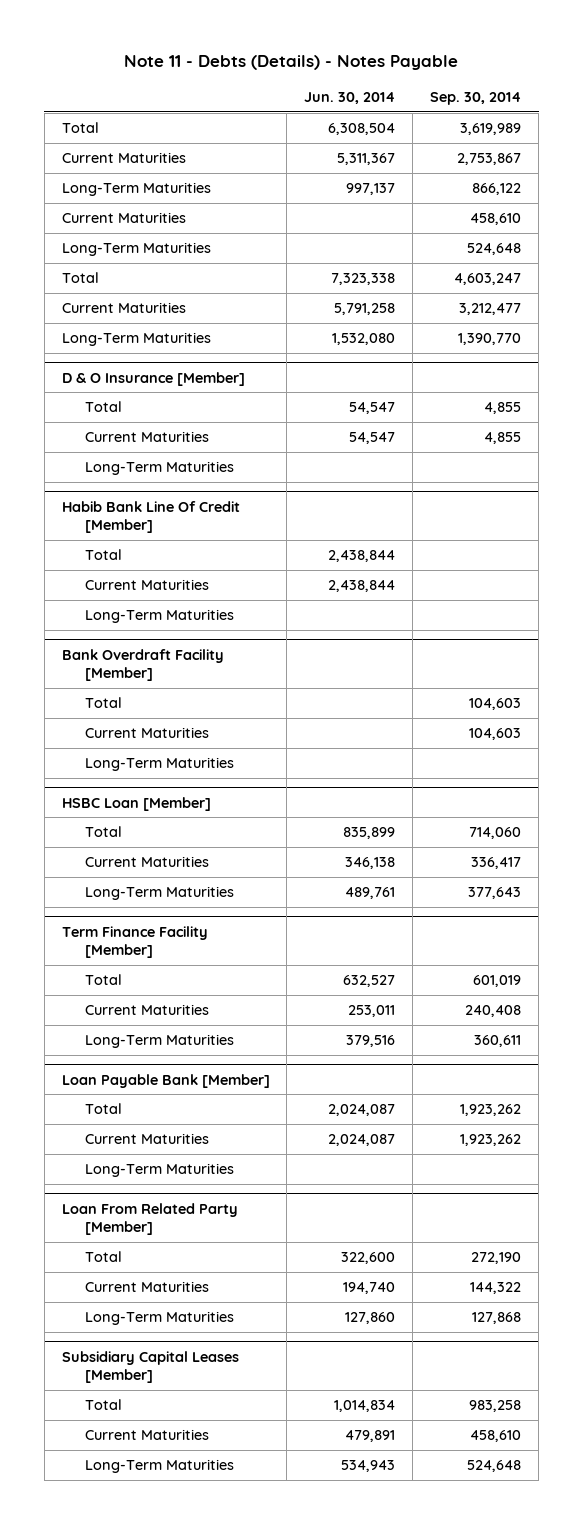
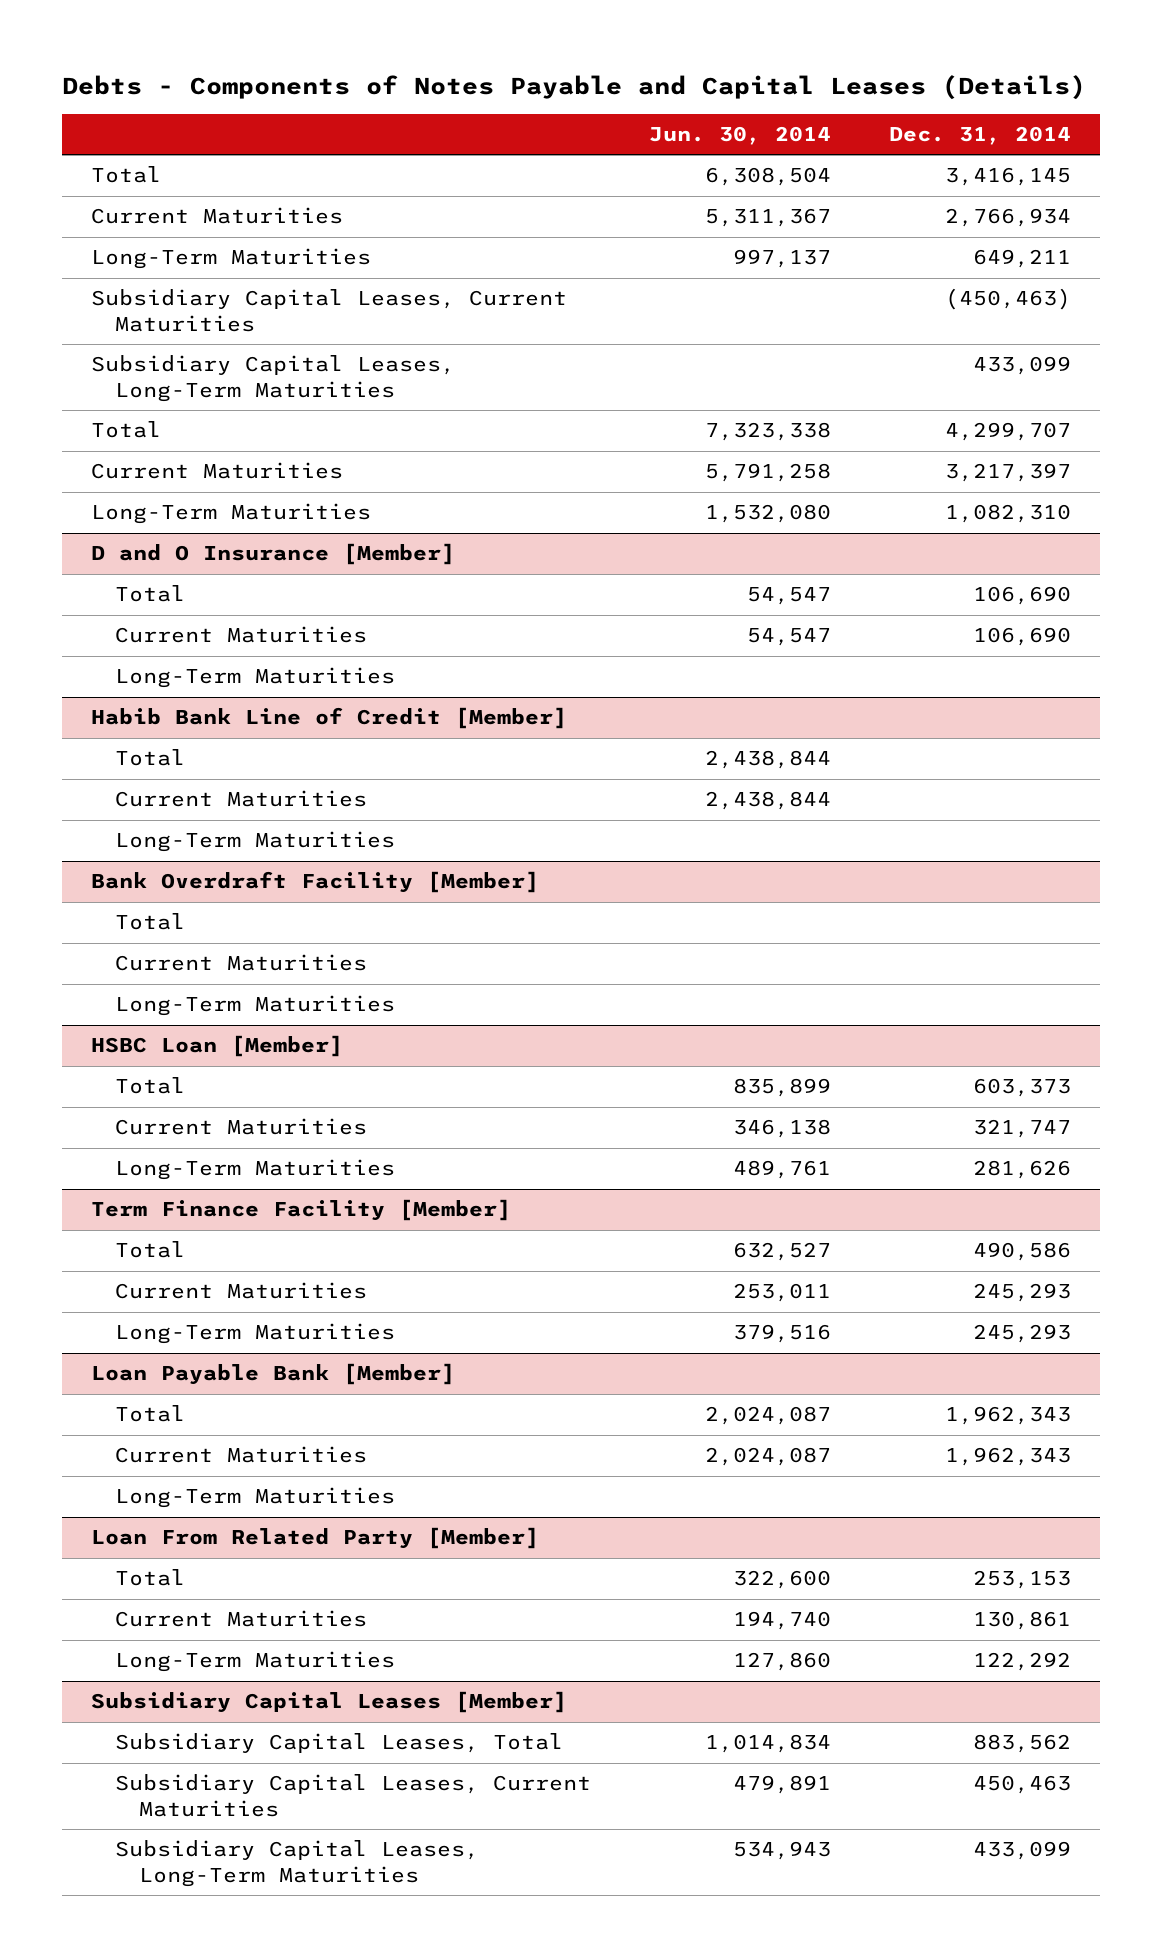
- Note 11 - Debts (Details) - Notes Payable
+ Debts - Components of Notes Payable and Capital Leases (Details)
- | Jun. 30, 2014 | Sep. 30, 2014
+ | Jun. 30, 2014 | Dec. 31, 2014
- Current Maturities | | 458,610
- Long-Term Maturities | | 524,648
+ Subsidiary Capital Leases, Current Maturities | | (450,463)
+ Subsidiary Capital Leases, Long-Term Maturities | | 433,099
- D & O Insurance [Member]
+ D and O Insurance [Member]
- Habib Bank Line Of Credit [Member]
+ Habib Bank Line of Credit [Member]
@ Subsidiary Capital Leases [Member]
- Total | 1,014,834 | 983,258
- Current Maturities | 479,891 | 458,610
- Long-Term Maturities | 534,943 | 524,648
+ Subsidiary Capital Leases, Total | 1,014,834 | 883,562
+ Subsidiary Capital Leases, Current Maturities | 479,891 | 450,463
+ Subsidiary Capital Leases, Long-Term Maturities | 534,943 | 433,099

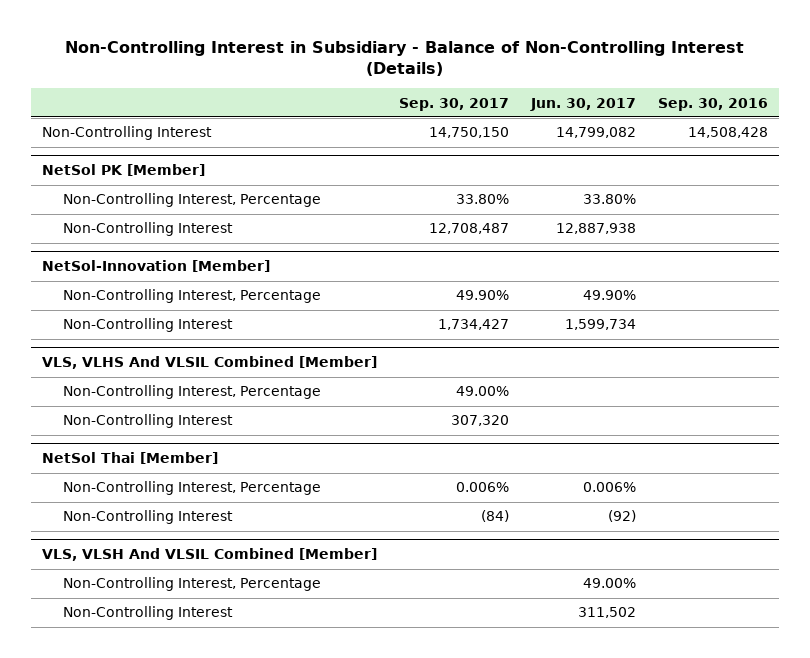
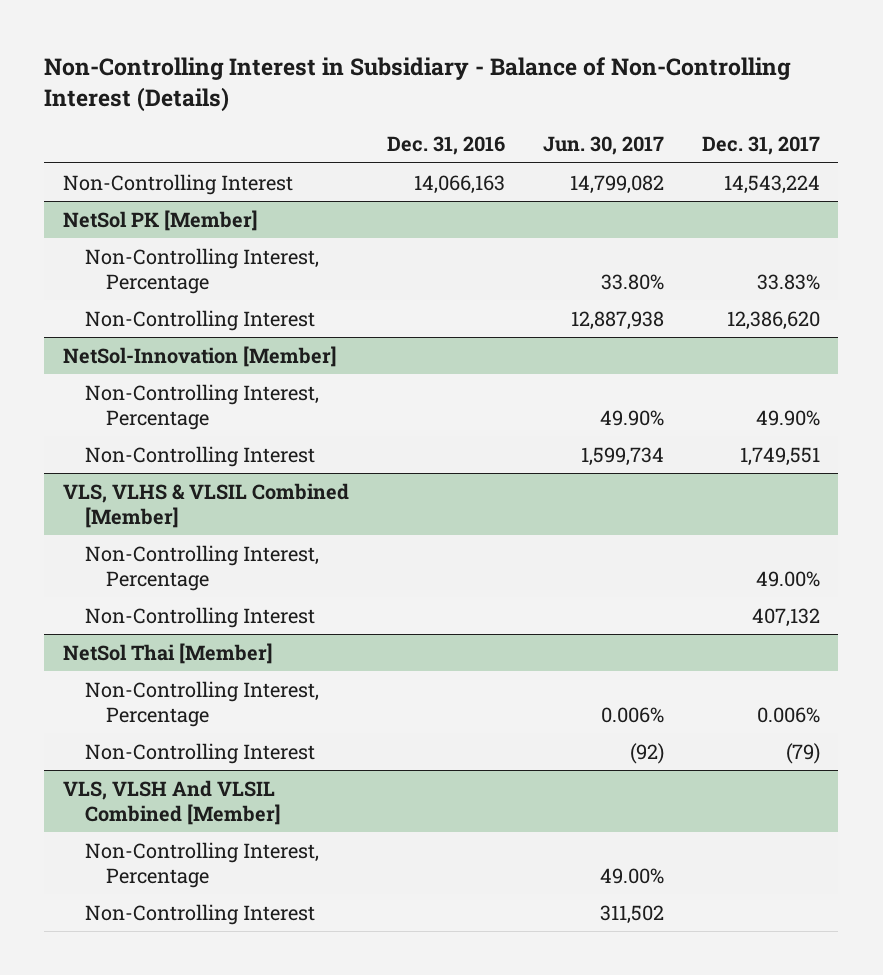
- | Sep. 30, 2017 | Jun. 30, 2017 | Sep. 30, 2016
+ | Dec. 31, 2016 | Jun. 30, 2017 | Dec. 31, 2017
- VLS, VLHS And VLSIL Combined [Member]
+ VLS, VLHS & VLSIL Combined [Member]

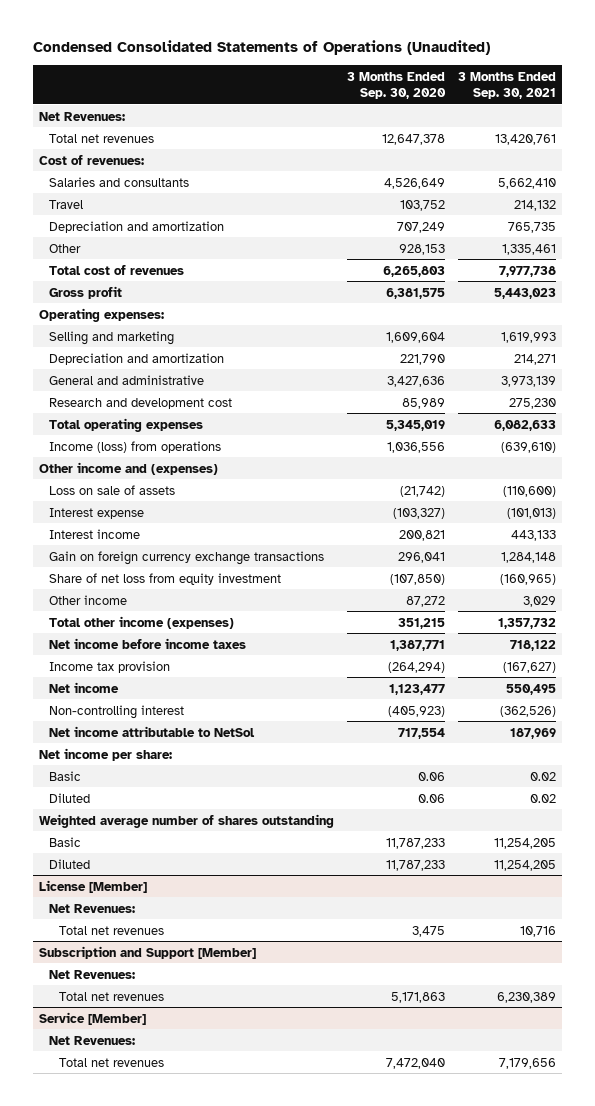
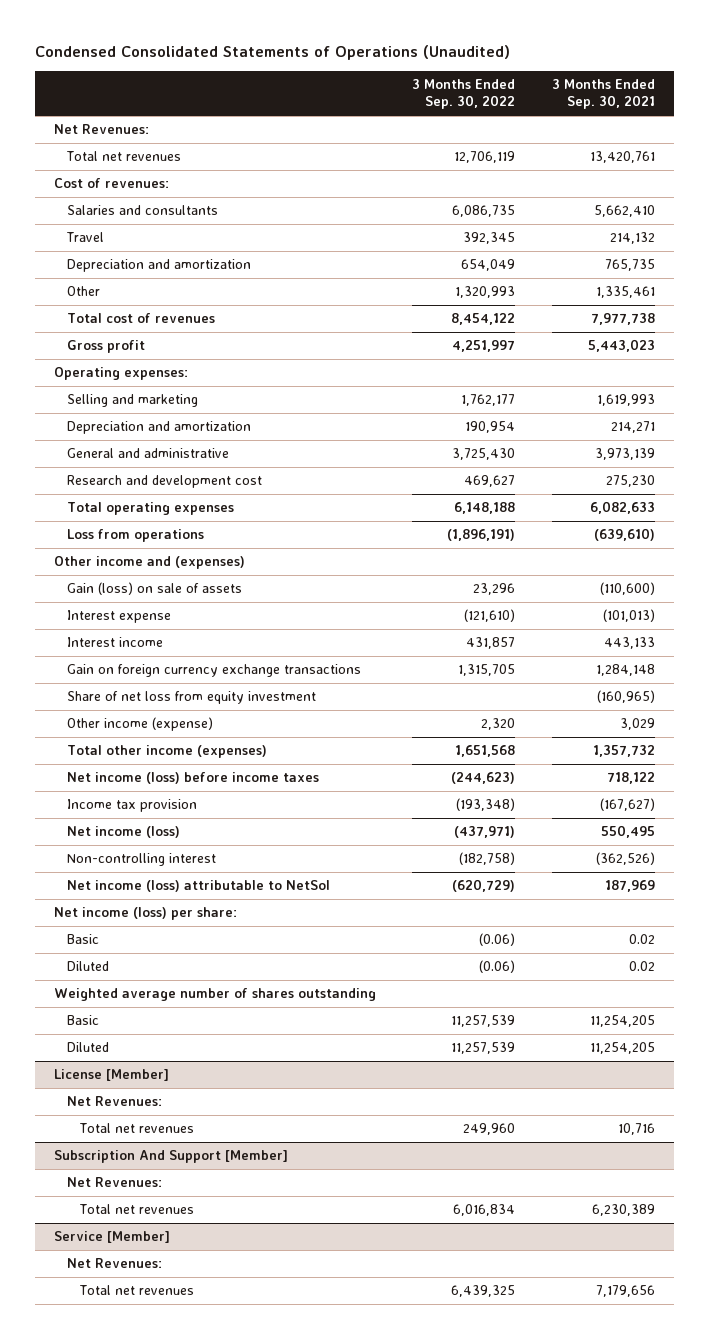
- | 3 Months Ended Sep. 30, 2020 | 3 Months Ended Sep. 30, 2021
+ | 3 Months Ended Sep. 30, 2022 | 3 Months Ended Sep. 30, 2021
- Income (loss) from operations | 1,036,556 | (639,610)
+ Loss from operations | (1,896,191) | (639,610)
- Loss on sale of assets | (21,742) | (110,600)
+ Gain (loss) on sale of assets | 23,296 | (110,600)
- Other income | 87,272 | 3,029
+ Other income (expense) | 2,320 | 3,029
- Net income before income taxes | 1,387,771 | 718,122
+ Net income (loss) before income taxes | (244,623) | 718,122
- Net income | 1,123,477 | 550,495
+ Net income (loss) | (437,971) | 550,495
- Net income attributable to NetSol | 717,554 | 187,969
- Net income per share:
+ Net income (loss) attributable to NetSol | (620,729) | 187,969
+ Net income (loss) per share:
- Subscription and Support [Member]
+ Subscription And Support [Member]

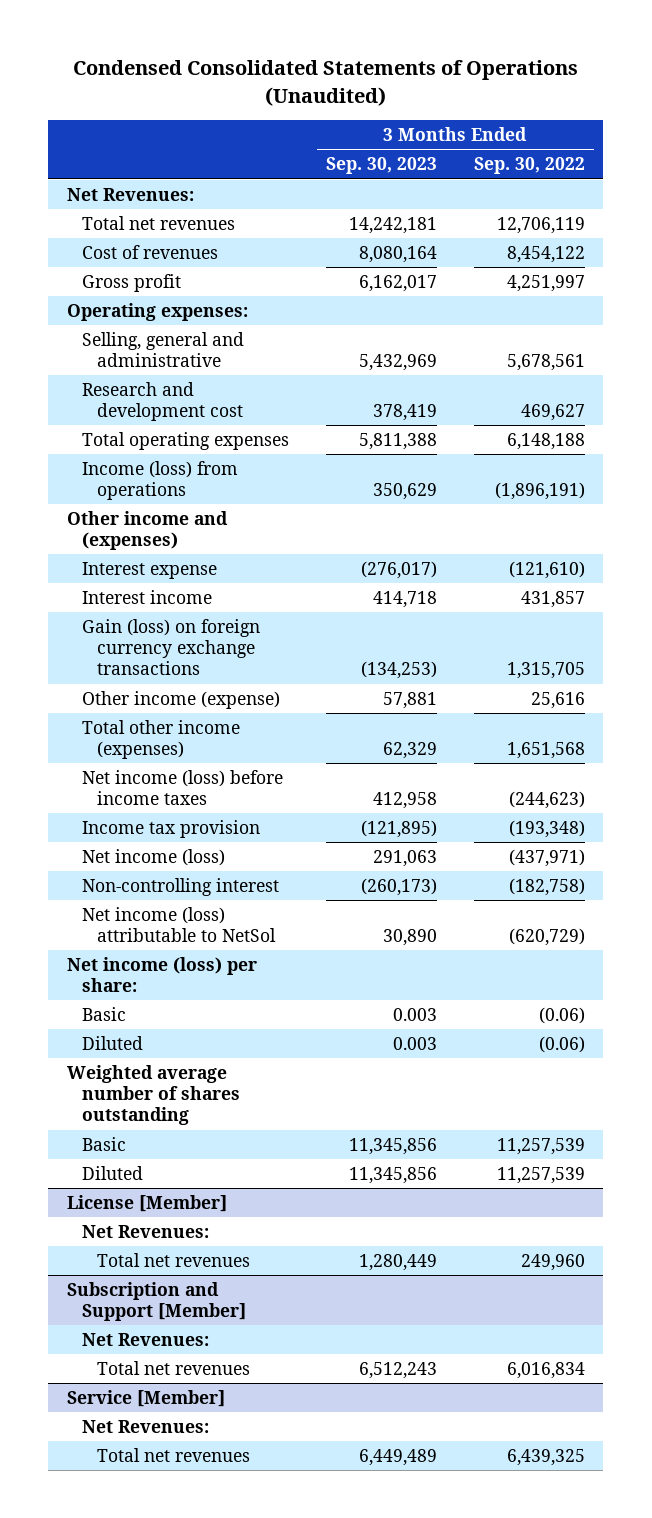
- | 3 Months Ended Sep. 30, 2022 | 3 Months Ended Sep. 30, 2021
+ | 3 Months Ended Sep. 30, 2023 | 3 Months Ended Sep. 30, 2022
- Cost of revenues:
- Salaries and consultants | 6,086,735 | 5,662,410
- Travel | 392,345 | 214,132
- Depreciation and amortization | 654,049 | 765,735
- Other | 1,320,993 | 1,335,461
- Total cost of revenues | 8,454,122 | 7,977,738
+ Cost of revenues | 8,080,164 | 8,454,122
- Selling and marketing | 1,762,177 | 1,619,993
- Depreciation and amortization | 190,954 | 214,271
- General and administrative | 3,725,430 | 3,973,139
+ Selling, general and administrative | 5,432,969 | 5,678,561
- Loss from operations | (1,896,191) | (639,610)
+ Income (loss) from operations | 350,629 | (1,896,191)
- Gain (loss) on sale of assets | 23,296 | (110,600)
- Gain on foreign currency exchange transactions | 1,315,705 | 1,284,148
- Share of net loss from equity investment | | (160,965)
- Other income (expense) | 2,320 | 3,029
+ Gain (loss) on foreign currency exchange transactions | (134,253) | 1,315,705
+ Other income (expense) | 57,881 | 25,616
- Subscription And Support [Member]
+ Subscription and Support [Member]

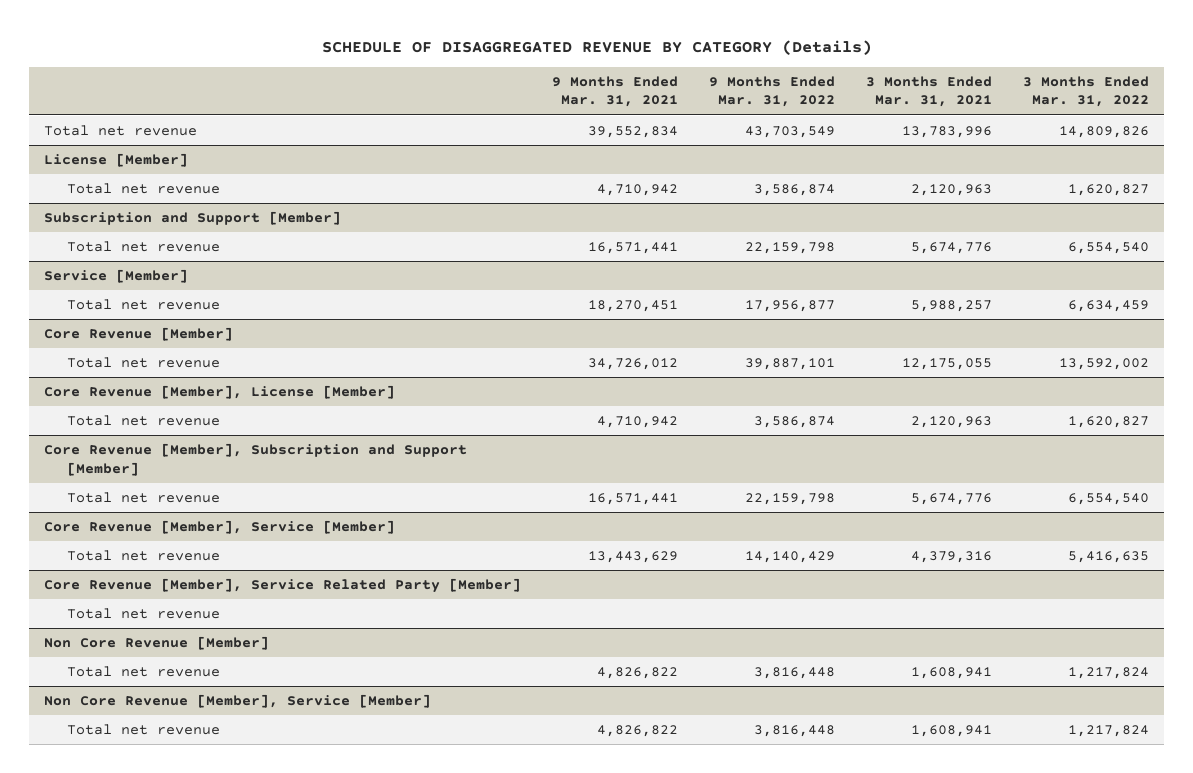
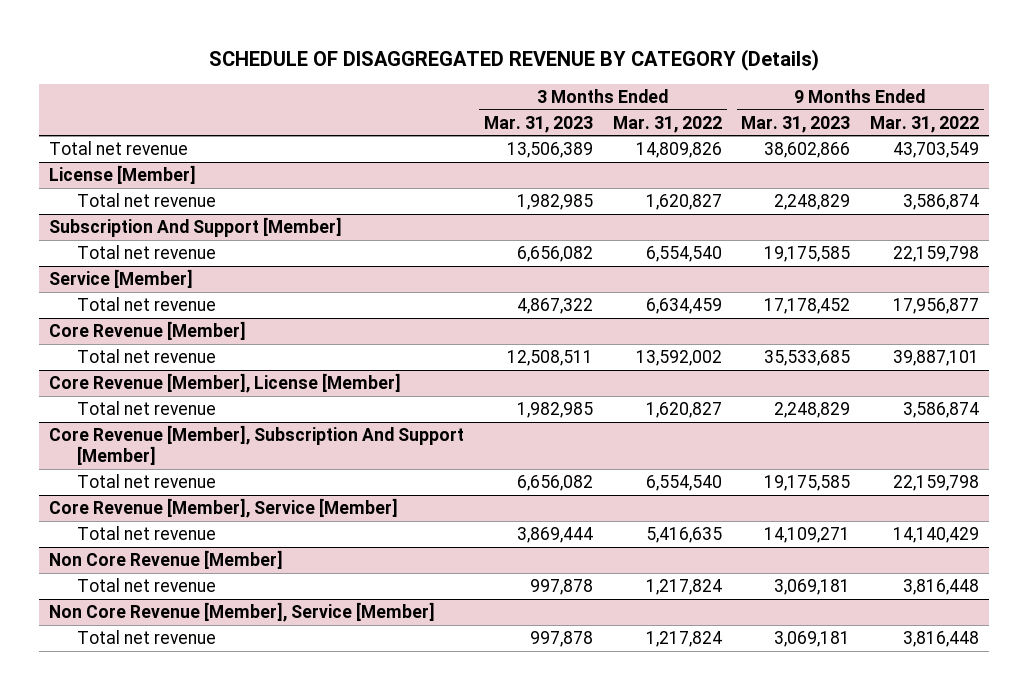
- | 9 Months Ended Mar. 31, 2021 | 9 Months Ended Mar. 31, 2022 | 3 Months Ended Mar. 31, 2021 | 3 Months Ended Mar. 31, 2022
+ | 3 Months Ended Mar. 31, 2023 | 3 Months Ended Mar. 31, 2022 | 9 Months Ended Mar. 31, 2023 | 9 Months Ended Mar. 31, 2022
- Subscription and Support [Member]
+ Subscription And Support [Member]
- Core Revenue [Member], Subscription and Support [Member]
+ Core Revenue [Member], Subscription And Support [Member]
- Core Revenue [Member], Service Related Party [Member]
- Total net revenue

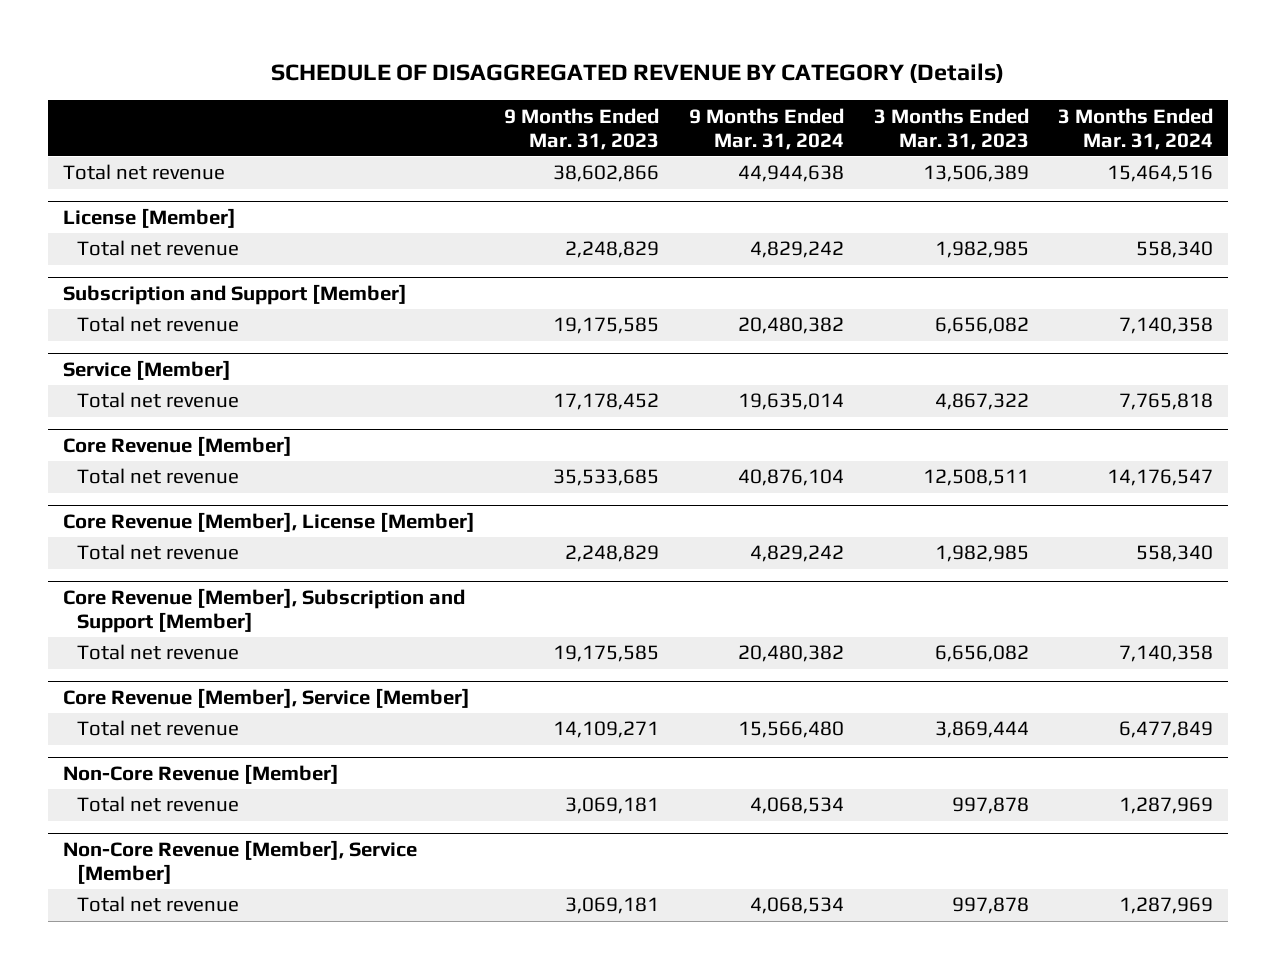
- | 3 Months Ended Mar. 31, 2023 | 3 Months Ended Mar. 31, 2022 | 9 Months Ended Mar. 31, 2023 | 9 Months Ended Mar. 31, 2022
+ | 9 Months Ended Mar. 31, 2023 | 9 Months Ended Mar. 31, 2024 | 3 Months Ended Mar. 31, 2023 | 3 Months Ended Mar. 31, 2024
- Subscription And Support [Member]
+ Subscription and Support [Member]
- Core Revenue [Member], Subscription And Support [Member]
+ Core Revenue [Member], Subscription and Support [Member]
- Non Core Revenue [Member]
+ Non-Core Revenue [Member]
- Non Core Revenue [Member], Service [Member]
+ Non-Core Revenue [Member], Service [Member]

